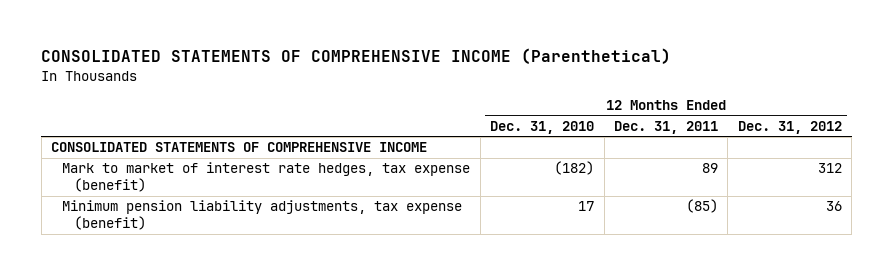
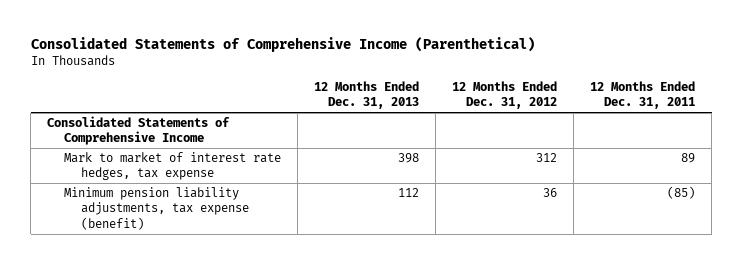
- CONSOLIDATED STATEMENTS OF COMPREHENSIVE INCOME (Parenthetical)
+ Consolidated Statements of Comprehensive Income (Parenthetical)
- | 12 Months Ended Dec. 31, 2010 | 12 Months Ended Dec. 31, 2011 | 12 Months Ended Dec. 31, 2012
+ | 12 Months Ended Dec. 31, 2013 | 12 Months Ended Dec. 31, 2012 | 12 Months Ended Dec. 31, 2011
- CONSOLIDATED STATEMENTS OF COMPREHENSIVE INCOME
- Mark to market of interest rate hedges, tax expense (benefit) | (182) | 89 | 312
+ Consolidated Statements of Comprehensive Income
+ Mark to market of interest rate hedges, tax expense | 398 | 312 | 89

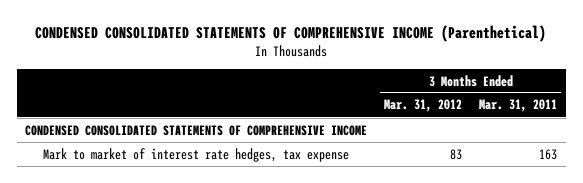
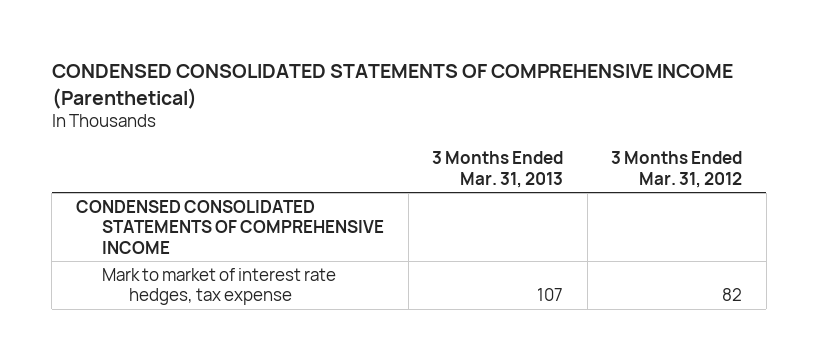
- | 3 Months Ended Mar. 31, 2012 | 3 Months Ended Mar. 31, 2011
+ | 3 Months Ended Mar. 31, 2013 | 3 Months Ended Mar. 31, 2012
- Mark to market of interest rate hedges, tax expense | 83 | 163
+ Mark to market of interest rate hedges, tax expense | 107 | 82

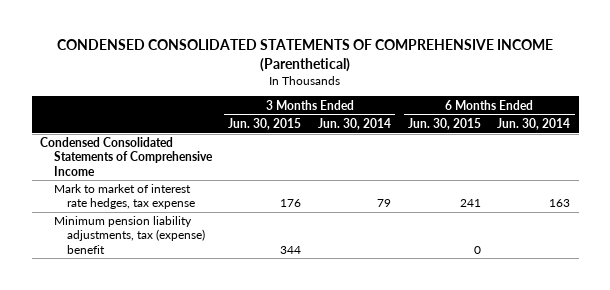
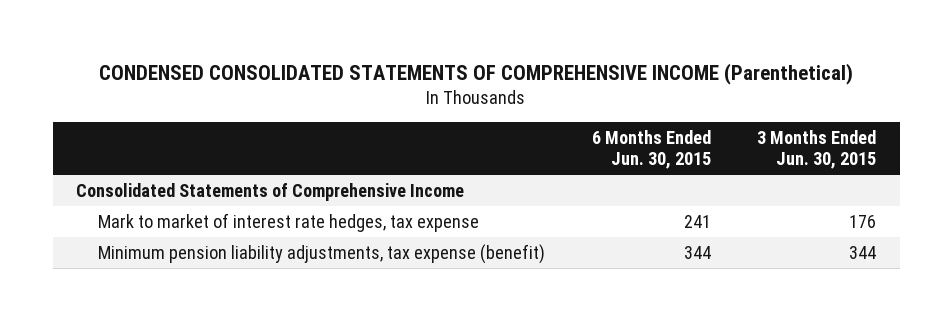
- | 3 Months Ended Jun. 30, 2015 | 3 Months Ended Jun. 30, 2014 | 6 Months Ended Jun. 30, 2015 | 6 Months Ended Jun. 30, 2014
+ | 6 Months Ended Jun. 30, 2015 | 3 Months Ended Jun. 30, 2015
- Condensed Consolidated Statements of Comprehensive Income
+ Consolidated Statements of Comprehensive Income
- Minimum pension liability adjustments, tax (expense) benefit | 344 | | 0 |
+ Minimum pension liability adjustments, tax expense (benefit) | 344 | 344

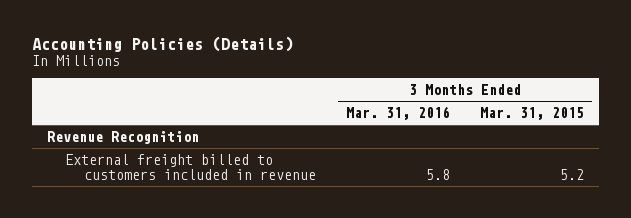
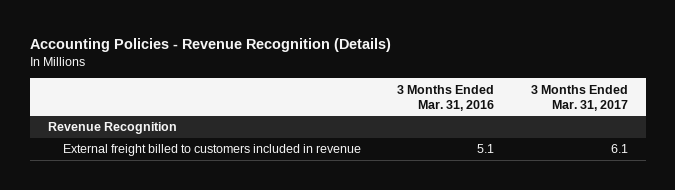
- Accounting Policies (Details)
+ Accounting Policies - Revenue Recognition (Details)
- | 3 Months Ended Mar. 31, 2016 | 3 Months Ended Mar. 31, 2015
+ | 3 Months Ended Mar. 31, 2016 | 3 Months Ended Mar. 31, 2017
- External freight billed to customers included in revenue | 5.8 | 5.2
+ External freight billed to customers included in revenue | 5.1 | 6.1

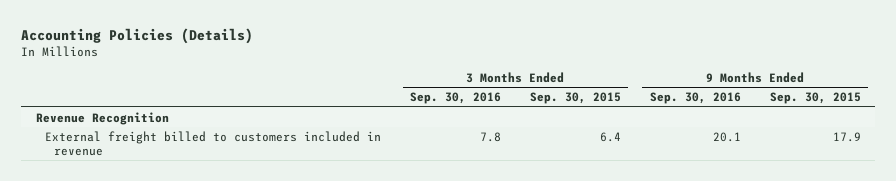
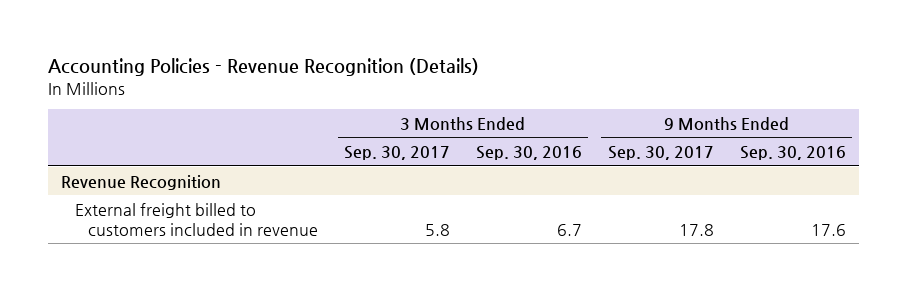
- Accounting Policies (Details)
+ Accounting Policies - Revenue Recognition (Details)
- | 3 Months Ended Sep. 30, 2016 | 3 Months Ended Sep. 30, 2015 | 9 Months Ended Sep. 30, 2016 | 9 Months Ended Sep. 30, 2015
+ | 3 Months Ended Sep. 30, 2017 | 3 Months Ended Sep. 30, 2016 | 9 Months Ended Sep. 30, 2017 | 9 Months Ended Sep. 30, 2016
- External freight billed to customers included in revenue | 7.8 | 6.4 | 20.1 | 17.9
+ External freight billed to customers included in revenue | 5.8 | 6.7 | 17.8 | 17.6

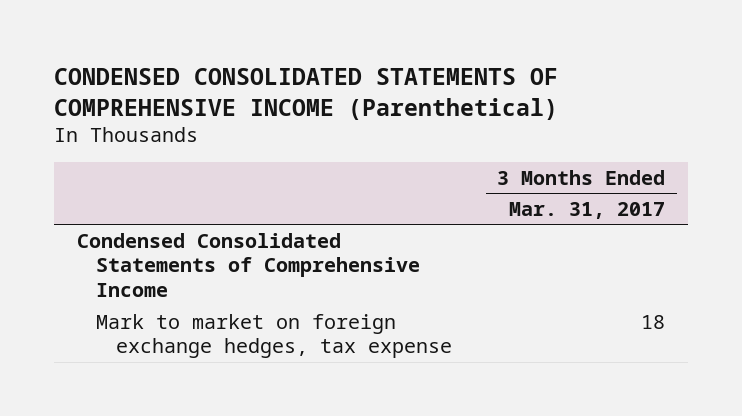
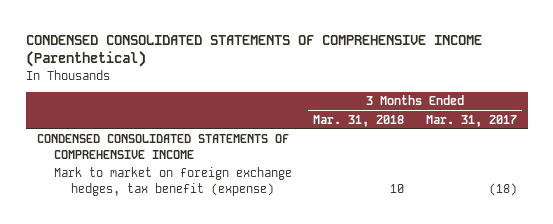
- | 3 Months Ended Mar. 31, 2017
+ | 3 Months Ended Mar. 31, 2018 | 3 Months Ended Mar. 31, 2017
- Condensed Consolidated Statements of Comprehensive Income
- Mark to market on foreign exchange hedges, tax expense | 18
+ CONDENSED CONSOLIDATED STATEMENTS OF COMPREHENSIVE INCOME
+ Mark to market on foreign exchange hedges, tax benefit (expense) | 10 | (18)

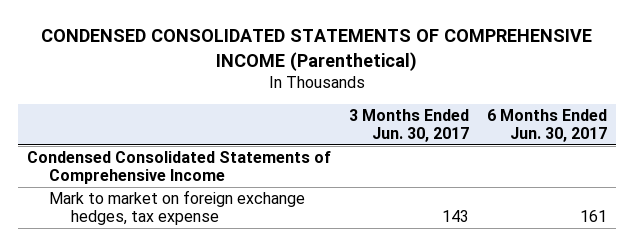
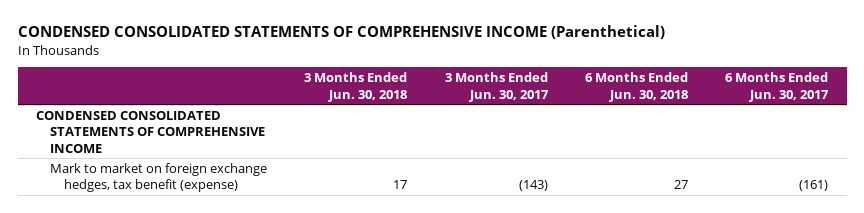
- | 3 Months Ended Jun. 30, 2017 | 6 Months Ended Jun. 30, 2017
+ | 3 Months Ended Jun. 30, 2018 | 3 Months Ended Jun. 30, 2017 | 6 Months Ended Jun. 30, 2018 | 6 Months Ended Jun. 30, 2017
- Condensed Consolidated Statements of Comprehensive Income
- Mark to market on foreign exchange hedges, tax expense | 143 | 161
+ CONDENSED CONSOLIDATED STATEMENTS OF COMPREHENSIVE INCOME
+ Mark to market on foreign exchange hedges, tax benefit (expense) | 17 | (143) | 27 | (161)

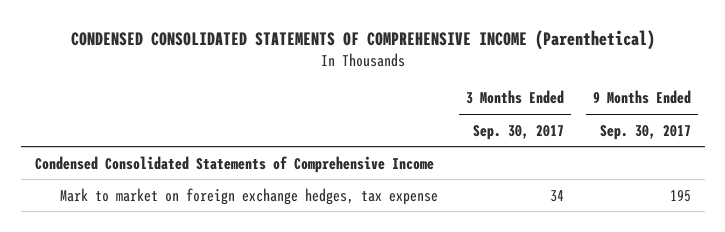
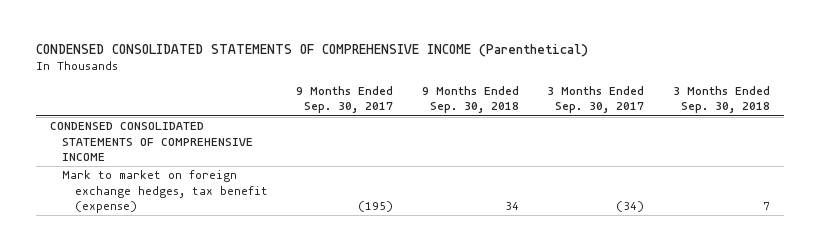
- | 3 Months Ended Sep. 30, 2017 | 9 Months Ended Sep. 30, 2017
+ | 9 Months Ended Sep. 30, 2017 | 9 Months Ended Sep. 30, 2018 | 3 Months Ended Sep. 30, 2017 | 3 Months Ended Sep. 30, 2018
- Condensed Consolidated Statements of Comprehensive Income
- Mark to market on foreign exchange hedges, tax expense | 34 | 195
+ CONDENSED CONSOLIDATED STATEMENTS OF COMPREHENSIVE INCOME
+ Mark to market on foreign exchange hedges, tax benefit (expense) | (195) | 34 | (34) | 7

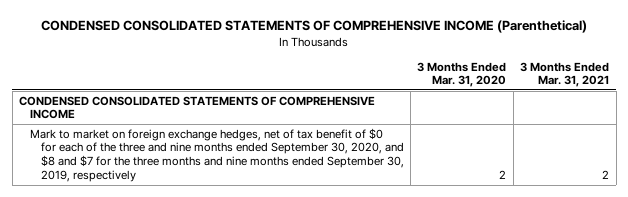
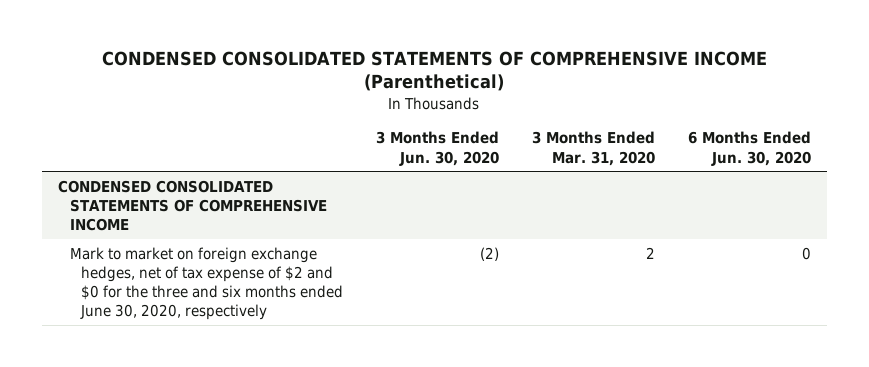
- | 3 Months Ended Mar. 31, 2020 | 3 Months Ended Mar. 31, 2021
+ | 3 Months Ended Jun. 30, 2020 | 3 Months Ended Mar. 31, 2020 | 6 Months Ended Jun. 30, 2020
- Mark to market on foreign exchange hedges, net of tax benefit of $0 for each of the three and nine months ended September 30, 2020, and $8 and $7 for the three months and nine months ended September 30, 2019, respectively | 2 | 2
+ Mark to market on foreign exchange hedges, net of tax expense of $2 and $0 for the three and six months ended June 30, 2020, respectively | (2) | 2 | 0

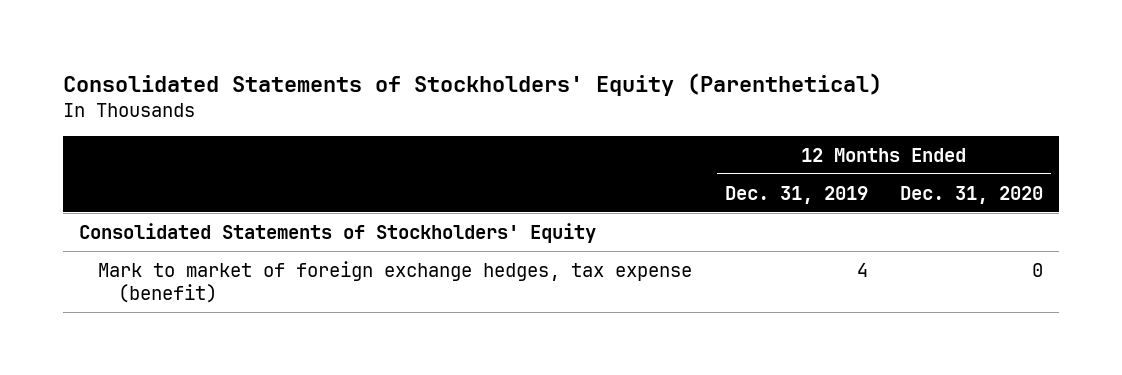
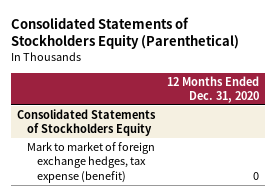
- Consolidated Statements of Stockholders' Equity (Parenthetical)
+ Consolidated Statements of Stockholders Equity (Parenthetical)
- | 12 Months Ended Dec. 31, 2019 | 12 Months Ended Dec. 31, 2020
+ | 12 Months Ended Dec. 31, 2020
- Consolidated Statements of Stockholders' Equity
+ Consolidated Statements of Stockholders Equity

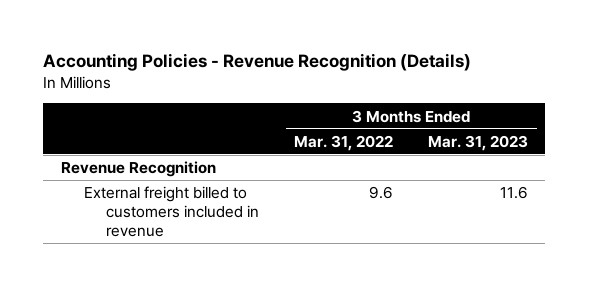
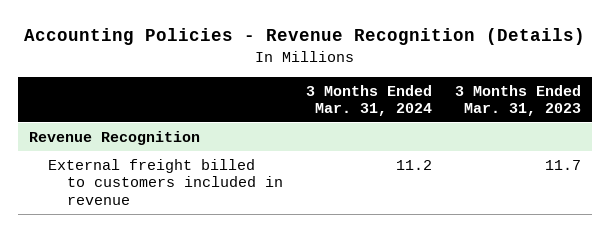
- | 3 Months Ended Mar. 31, 2022 | 3 Months Ended Mar. 31, 2023
+ | 3 Months Ended Mar. 31, 2024 | 3 Months Ended Mar. 31, 2023
- External freight billed to customers included in revenue | 9.6 | 11.6
+ External freight billed to customers included in revenue | 11.2 | 11.7

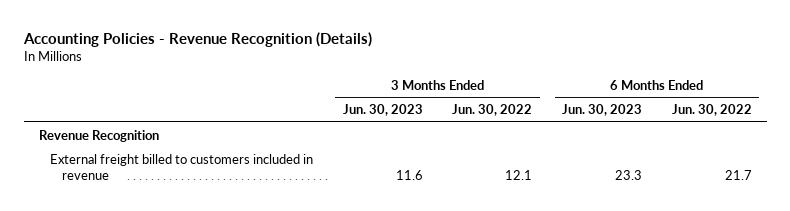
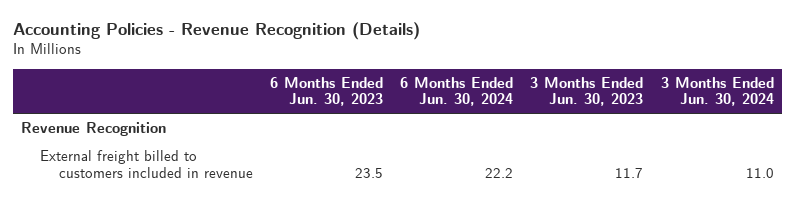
- | 3 Months Ended Jun. 30, 2023 | 3 Months Ended Jun. 30, 2022 | 6 Months Ended Jun. 30, 2023 | 6 Months Ended Jun. 30, 2022
+ | 6 Months Ended Jun. 30, 2023 | 6 Months Ended Jun. 30, 2024 | 3 Months Ended Jun. 30, 2023 | 3 Months Ended Jun. 30, 2024
- External freight billed to customers included in revenue | 11.6 | 12.1 | 23.3 | 21.7
+ External freight billed to customers included in revenue | 23.5 | 22.2 | 11.7 | 11.0

